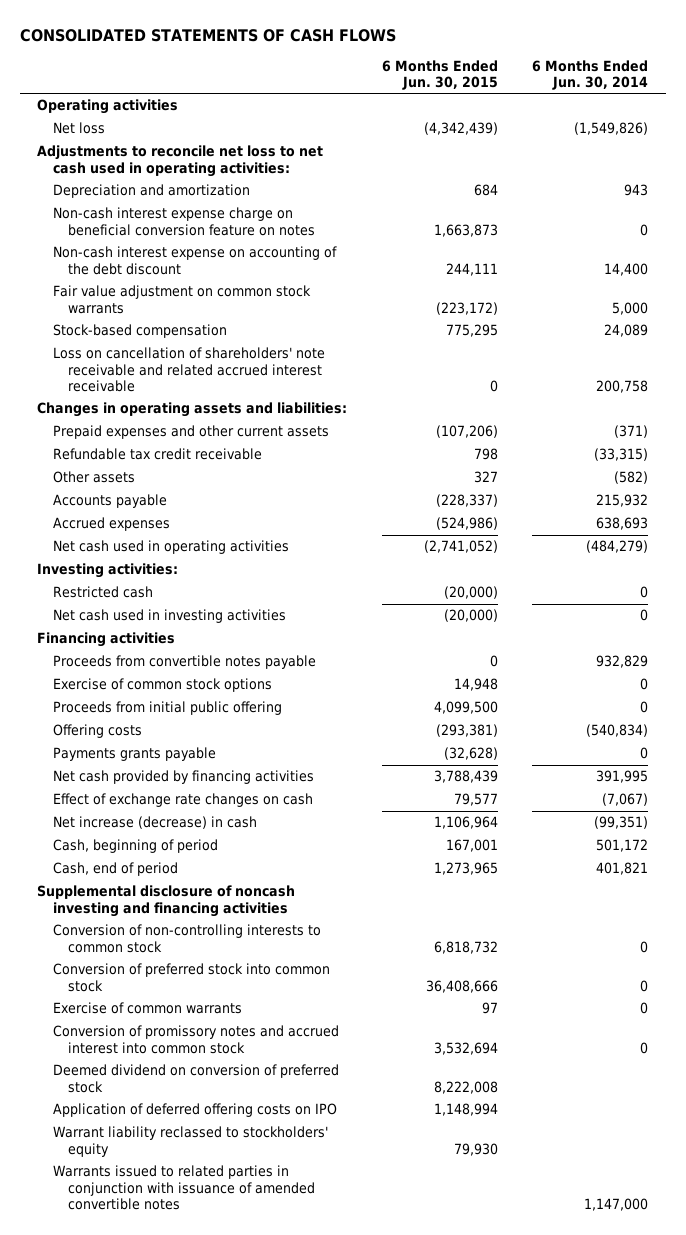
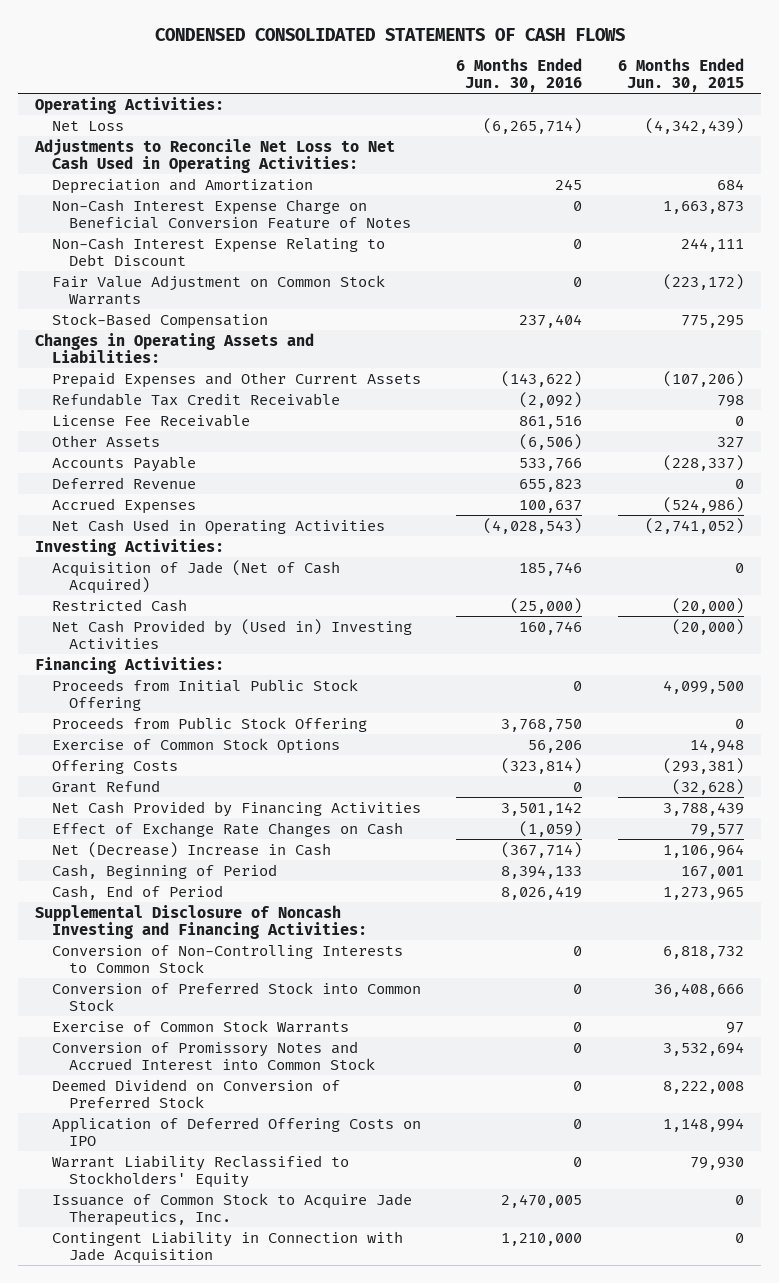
- CONSOLIDATED STATEMENTS OF CASH FLOWS
+ CONDENSED CONSOLIDATED STATEMENTS OF CASH FLOWS
- | 6 Months Ended Jun. 30, 2015 | 6 Months Ended Jun. 30, 2014
+ | 6 Months Ended Jun. 30, 2016 | 6 Months Ended Jun. 30, 2015
- Operating activities
- Net loss | (4,342,439) | (1,549,826)
- Adjustments to reconcile net loss to net cash used in operating activities:
- Depreciation and amortization | 684 | 943
- Non-cash interest expense charge on beneficial conversion feature on notes | 1,663,873 | 0
- Non-cash interest expense on accounting of the debt discount | 244,111 | 14,400
- Fair value adjustment on common stock warrants | (223,172) | 5,000
- Stock-based compensation | 775,295 | 24,089
- Loss on cancellation of shareholders' note receivable and related accrued interest receivable | 0 | 200,758
- Changes in operating assets and liabilities:
- Prepaid expenses and other current assets | (107,206) | (371)
- Refundable tax credit receivable | 798 | (33,315)
- Other assets | 327 | (582)
- Accounts payable | (228,337) | 215,932
- Accrued expenses | (524,986) | 638,693
- Net cash used in operating activities | (2,741,052) | (484,279)
- Investing activities:
- Restricted cash | (20,000) | 0
- Net cash used in investing activities | (20,000) | 0
- Financing activities
- Proceeds from convertible notes payable | 0 | 932,829
- Exercise of common stock options | 14,948 | 0
- Proceeds from initial public offering | 4,099,500 | 0
- Offering costs | (293,381) | (540,834)
- Payments grants payable | (32,628) | 0
- Net cash provided by financing activities | 3,788,439 | 391,995
- Effect of exchange rate changes on cash | 79,577 | (7,067)
- Net increase (decrease) in cash | 1,106,964 | (99,351)
- Cash, beginning of period | 167,001 | 501,172
- Cash, end of period | 1,273,965 | 401,821
- Supplemental disclosure of noncash investing and financing activities
- Conversion of non-controlling interests to common stock | 6,818,732 | 0
- Conversion of preferred stock into common stock | 36,408,666 | 0
- Exercise of common warrants | 97 | 0
- Conversion of promissory notes and accrued interest into common stock | 3,532,694 | 0
- Deemed dividend on conversion of preferred stock | 8,222,008 |
- Application of deferred offering costs on IPO | 1,148,994 |
- Warrant liability reclassed to stockholders' equity | 79,930 |
- Warrants issued to related parties in conjunction with issuance of amended convertible notes | | 1,147,000
+ Operating Activities:
+ Net Loss | (6,265,714) | (4,342,439)
+ Adjustments to Reconcile Net Loss to Net Cash Used in Operating Activities:
+ Depreciation and Amortization | 245 | 684
+ Non-Cash Interest Expense Charge on Beneficial Conversion Feature of Notes | 0 | 1,663,873
+ Non-Cash Interest Expense Relating to Debt Discount | 0 | 244,111
+ Fair Value Adjustment on Common Stock Warrants | 0 | (223,172)
+ Stock-Based Compensation | 237,404 | 775,295
+ Changes in Operating Assets and Liabilities:
+ Prepaid Expenses and Other Current Assets | (143,622) | (107,206)
+ Refundable Tax Credit Receivable | (2,092) | 798
+ License Fee Receivable | 861,516 | 0
+ Other Assets | (6,506) | 327
+ Accounts Payable | 533,766 | (228,337)
+ Deferred Revenue | 655,823 | 0
+ Accrued Expenses | 100,637 | (524,986)
+ Net Cash Used in Operating Activities | (4,028,543) | (2,741,052)
+ Investing Activities:
+ Acquisition of Jade (Net of Cash Acquired) | 185,746 | 0
+ Restricted Cash | (25,000) | (20,000)
+ Net Cash Provided by (Used in) Investing Activities | 160,746 | (20,000)
+ Financing Activities:
+ Proceeds from Initial Public Stock Offering | 0 | 4,099,500
+ Proceeds from Public Stock Offering | 3,768,750 | 0
+ Exercise of Common Stock Options | 56,206 | 14,948
+ Offering Costs | (323,814) | (293,381)
+ Grant Refund | 0 | (32,628)
+ Net Cash Provided by Financing Activities | 3,501,142 | 3,788,439
+ Effect of Exchange Rate Changes on Cash | (1,059) | 79,577
+ Net (Decrease) Increase in Cash | (367,714) | 1,106,964
+ Cash, Beginning of Period | 8,394,133 | 167,001
+ Cash, End of Period | 8,026,419 | 1,273,965
+ Supplemental Disclosure of Noncash Investing and Financing Activities:
+ Conversion of Non-Controlling Interests to Common Stock | 0 | 6,818,732
+ Conversion of Preferred Stock into Common Stock | 0 | 36,408,666
+ Exercise of Common Stock Warrants | 0 | 97
+ Conversion of Promissory Notes and Accrued Interest into Common Stock | 0 | 3,532,694
+ Deemed Dividend on Conversion of Preferred Stock | 0 | 8,222,008
+ Application of Deferred Offering Costs on IPO | 0 | 1,148,994
+ Warrant Liability Reclassified to Stockholders' Equity | 0 | 79,930
+ Issuance of Common Stock to Acquire Jade Therapeutics, Inc. | 2,470,005 | 0
+ Contingent Liability in Connection with Jade Acquisition | 1,210,000 | 0

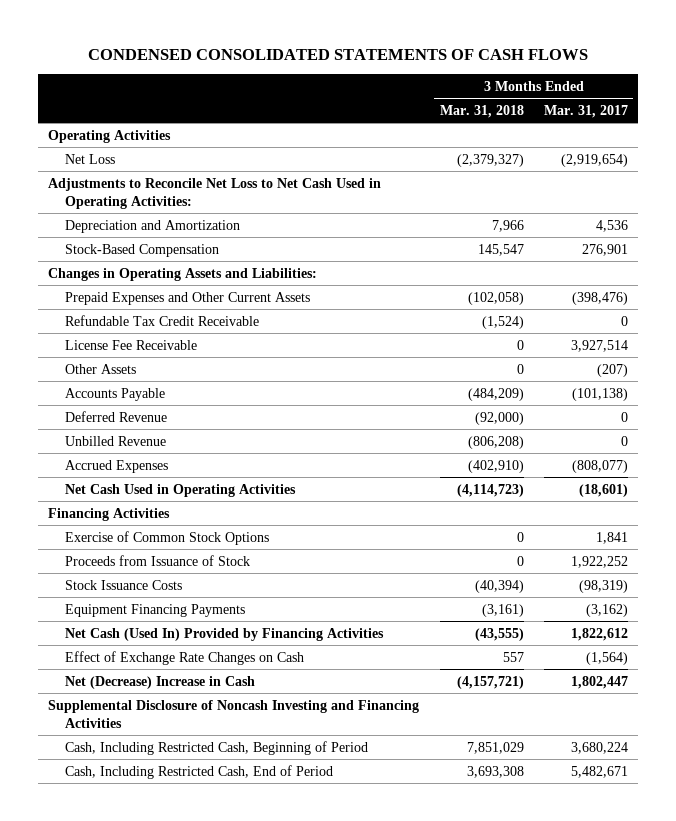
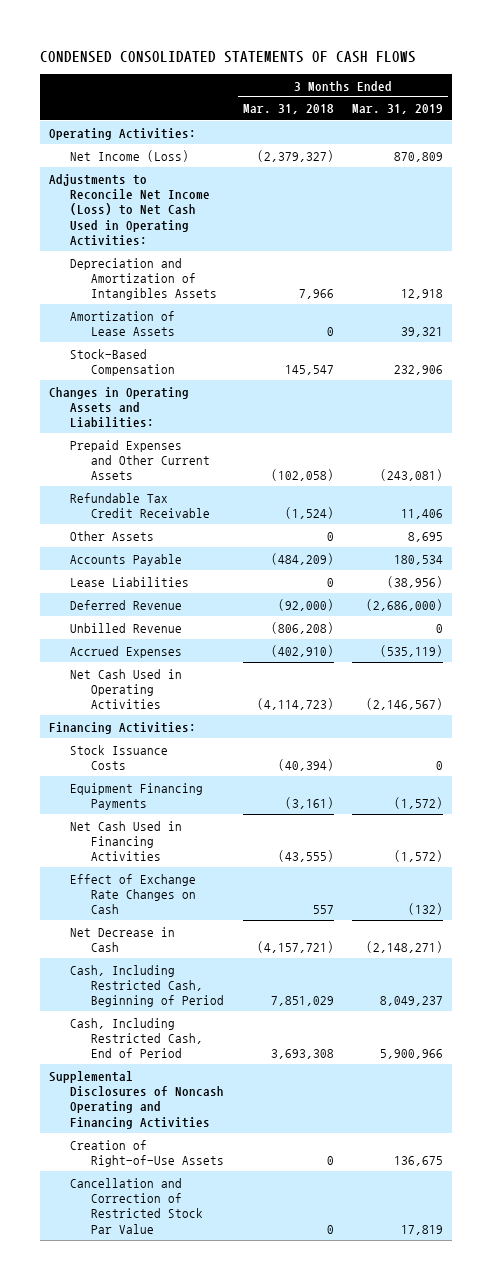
- | 3 Months Ended Mar. 31, 2018 | 3 Months Ended Mar. 31, 2017
+ | 3 Months Ended Mar. 31, 2018 | 3 Months Ended Mar. 31, 2019
- Operating Activities
- Net Loss | (2,379,327) | (2,919,654)
- Adjustments to Reconcile Net Loss to Net Cash Used in Operating Activities:
- Depreciation and Amortization | 7,966 | 4,536
+ Operating Activities:
+ Net Income (Loss) | (2,379,327) | 870,809
+ Adjustments to Reconcile Net Income (Loss) to Net Cash Used in Operating Activities:
+ Depreciation and Amortization of Intangibles Assets | 7,966 | 12,918
+ Amortization of Lease Assets | 0 | 39,321
- License Fee Receivable | 0 | 3,927,514
+ Lease Liabilities | 0 | (38,956)
- Financing Activities
- Exercise of Common Stock Options | 0 | 1,841
- Proceeds from Issuance of Stock | 0 | 1,922,252
+ Financing Activities:
- Net Cash (Used In) Provided by Financing Activities | (43,555) | 1,822,612
+ Net Cash Used in Financing Activities | (43,555) | (1,572)
- Net (Decrease) Increase in Cash | (4,157,721) | 1,802,447
- Supplemental Disclosure of Noncash Investing and Financing Activities
+ Net Decrease in Cash | (4,157,721) | (2,148,271)
+ Supplemental Disclosures of Noncash Operating and Financing Activities
+ Creation of Right-of-Use Assets | 0 | 136,675
+ Cancellation and Correction of Restricted Stock Par Value | 0 | 17,819

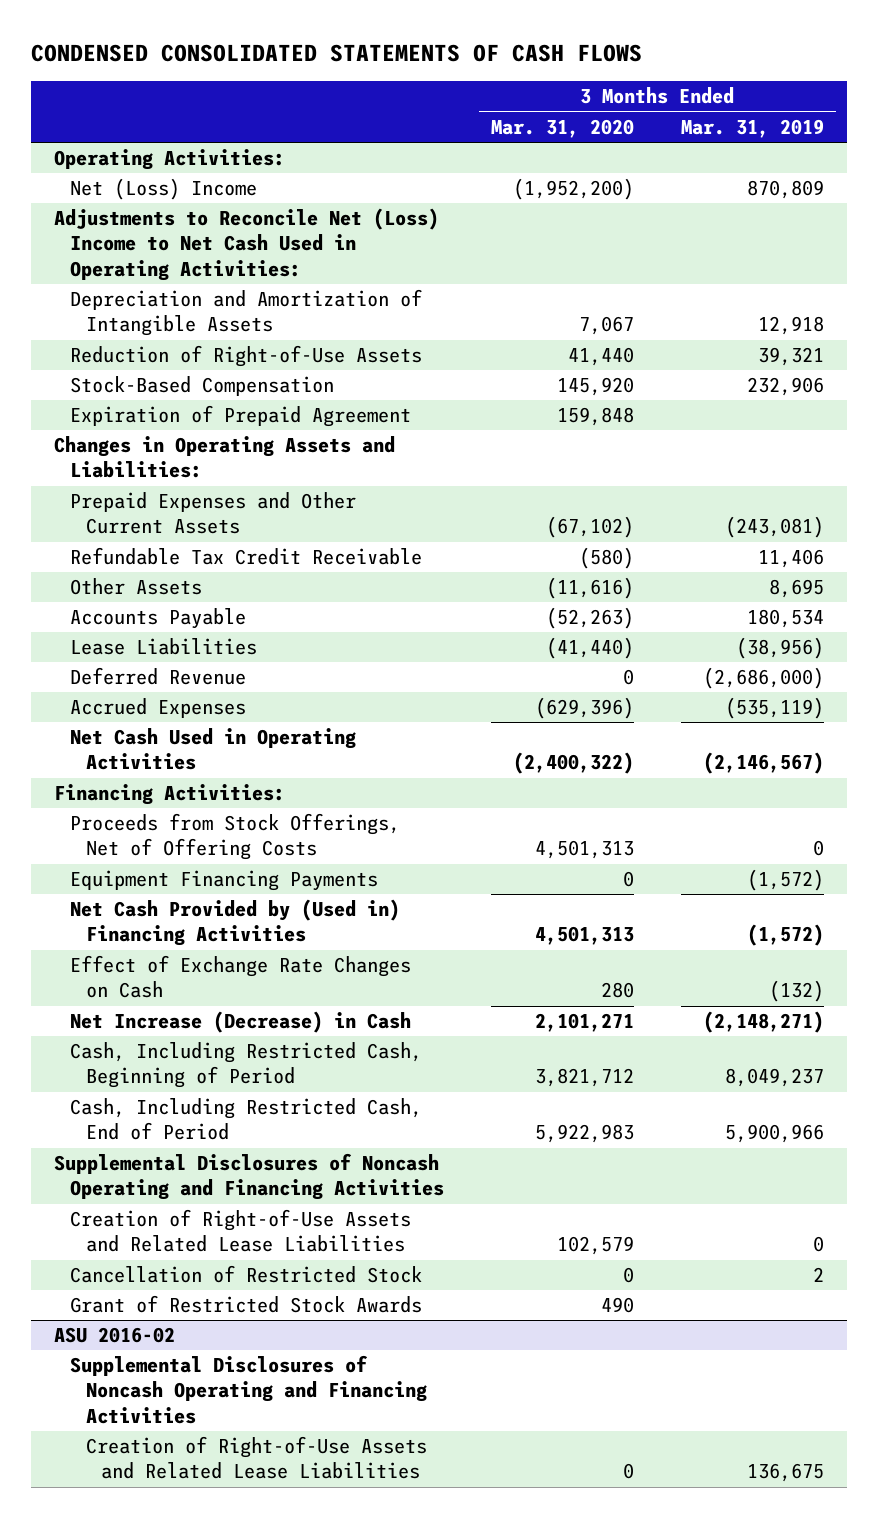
- | 3 Months Ended Mar. 31, 2018 | 3 Months Ended Mar. 31, 2019
+ | 3 Months Ended Mar. 31, 2020 | 3 Months Ended Mar. 31, 2019
- Net Income (Loss) | (2,379,327) | 870,809
- Adjustments to Reconcile Net Income (Loss) to Net Cash Used in Operating Activities:
- Depreciation and Amortization of Intangibles Assets | 7,966 | 12,918
- Amortization of Lease Assets | 0 | 39,321
+ Net (Loss) Income | (1,952,200) | 870,809
+ Adjustments to Reconcile Net (Loss) Income to Net Cash Used in Operating Activities:
+ Depreciation and Amortization of Intangible Assets | 7,067 | 12,918
+ Reduction of Right-of-Use Assets | 41,440 | 39,321
+ Expiration of Prepaid Agreement | 159,848 |
- Unbilled Revenue | (806,208) | 0
- Stock Issuance Costs | (40,394) | 0
+ Proceeds from Stock Offerings, Net of Offering Costs | 4,501,313 | 0
- Net Cash Used in Financing Activities | (43,555) | (1,572)
+ Net Cash Provided by (Used in) Financing Activities | 4,501,313 | (1,572)
- Net Decrease in Cash | (4,157,721) | (2,148,271)
+ Net Increase (Decrease) in Cash | 2,101,271 | (2,148,271)
- Creation of Right-of-Use Assets | 0 | 136,675
- Cancellation and Correction of Restricted Stock Par Value | 0 | 17,819
+ Creation of Right-of-Use Assets and Related Lease Liabilities | 102,579 | 0
+ Cancellation of Restricted Stock | 0 | 2
+ Grant of Restricted Stock Awards | 490 |
+ ASU 2016-02
+ Supplemental Disclosures of Noncash Operating and Financing Activities
+ Creation of Right-of-Use Assets and Related Lease Liabilities | 0 | 136,675

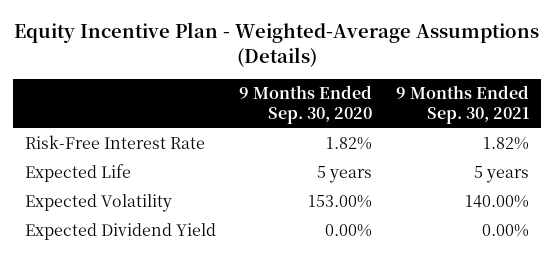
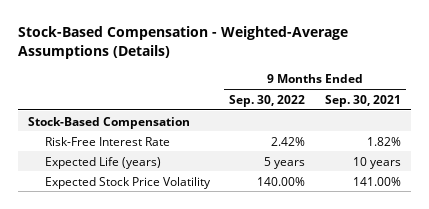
- Equity Incentive Plan - Weighted-Average Assumptions (Details)
+ Stock-Based Compensation - Weighted-Average Assumptions (Details)
- | 9 Months Ended Sep. 30, 2020 | 9 Months Ended Sep. 30, 2021
+ | 9 Months Ended Sep. 30, 2022 | 9 Months Ended Sep. 30, 2021
+ Stock-Based Compensation
- Expected Life | 5 years | 5 years
- Expected Volatility | 153.00% | 140.00%
- Expected Dividend Yield | 0.00% | 0.00%
+ Expected Life (years) | 5 years | 10 years
+ Expected Stock Price Volatility | 140.00% | 141.00%

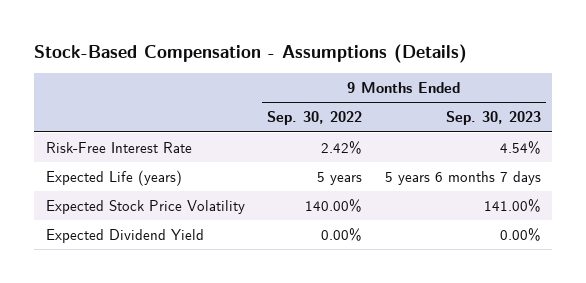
- Stock-Based Compensation - Weighted-Average Assumptions (Details)
+ Stock-Based Compensation - Assumptions (Details)
- | 9 Months Ended Sep. 30, 2022 | 9 Months Ended Sep. 30, 2021
+ | 9 Months Ended Sep. 30, 2022 | 9 Months Ended Sep. 30, 2023
- Stock-Based Compensation
+ Expected Dividend Yield | 0.00% | 0.00%

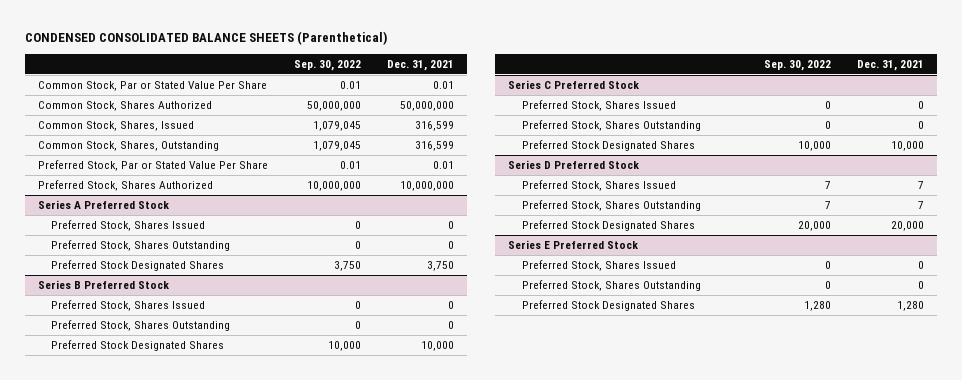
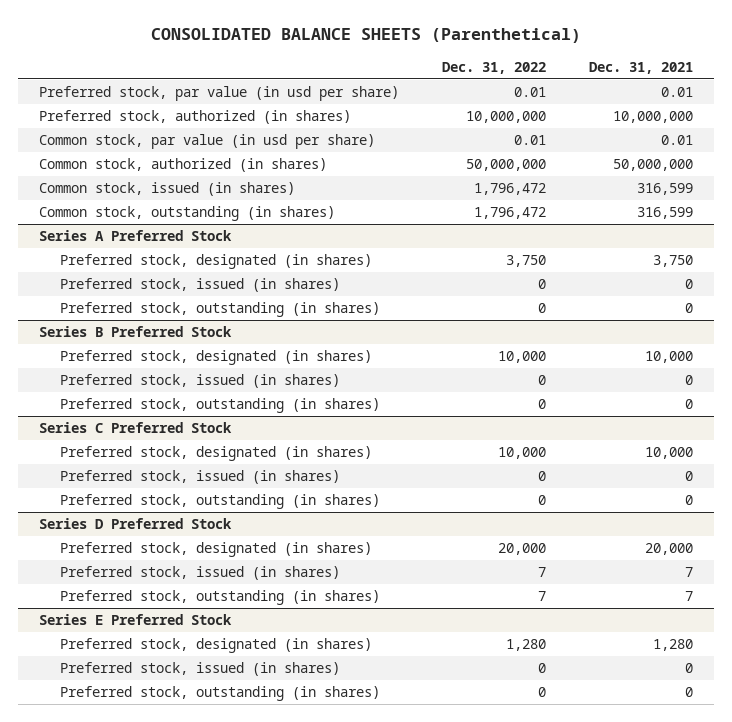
- CONDENSED CONSOLIDATED BALANCE SHEETS (Parenthetical)
+ CONSOLIDATED BALANCE SHEETS (Parenthetical)
- | Sep. 30, 2022 | Dec. 31, 2021
+ | Dec. 31, 2022 | Dec. 31, 2021
- Common Stock, Par or Stated Value Per Share | 0.01 | 0.01
- Common Stock, Shares Authorized | 50,000,000 | 50,000,000
- Common Stock, Shares, Issued | 1,079,045 | 316,599
- Common Stock, Shares, Outstanding | 1,079,045 | 316,599
- Preferred Stock, Par or Stated Value Per Share | 0.01 | 0.01
- Preferred Stock, Shares Authorized | 10,000,000 | 10,000,000
+ Preferred stock, par value (in usd per share) | 0.01 | 0.01
+ Preferred stock, authorized (in shares) | 10,000,000 | 10,000,000
+ Common stock, par value (in usd per share) | 0.01 | 0.01
+ Common stock, authorized (in shares) | 50,000,000 | 50,000,000
+ Common stock, issued (in shares) | 1,796,472 | 316,599
+ Common stock, outstanding (in shares) | 1,796,472 | 316,599
@ Series A Preferred Stock
- Preferred Stock, Shares Issued | 0 | 0
- Preferred Stock, Shares Outstanding | 0 | 0
- Preferred Stock Designated Shares | 3,750 | 3,750
+ Preferred stock, designated (in shares) | 3,750 | 3,750
+ Preferred stock, issued (in shares) | 0 | 0
+ Preferred stock, outstanding (in shares) | 0 | 0
@ Series B Preferred Stock
- Preferred Stock, Shares Issued | 0 | 0
- Preferred Stock, Shares Outstanding | 0 | 0
- Preferred Stock Designated Shares | 10,000 | 10,000
+ Preferred stock, designated (in shares) | 10,000 | 10,000
+ Preferred stock, issued (in shares) | 0 | 0
+ Preferred stock, outstanding (in shares) | 0 | 0
@ Series C Preferred Stock
- Preferred Stock, Shares Issued | 0 | 0
- Preferred Stock, Shares Outstanding | 0 | 0
- Preferred Stock Designated Shares | 10,000 | 10,000
+ Preferred stock, designated (in shares) | 10,000 | 10,000
+ Preferred stock, issued (in shares) | 0 | 0
+ Preferred stock, outstanding (in shares) | 0 | 0
@ Series D Preferred Stock
- Preferred Stock, Shares Issued | 7 | 7
- Preferred Stock, Shares Outstanding | 7 | 7
- Preferred Stock Designated Shares | 20,000 | 20,000
+ Preferred stock, designated (in shares) | 20,000 | 20,000
+ Preferred stock, issued (in shares) | 7 | 7
+ Preferred stock, outstanding (in shares) | 7 | 7
@ Series E Preferred Stock
- Preferred Stock, Shares Issued | 0 | 0
- Preferred Stock, Shares Outstanding | 0 | 0
- Preferred Stock Designated Shares | 1,280 | 1,280
+ Preferred stock, designated (in shares) | 1,280 | 1,280
+ Preferred stock, issued (in shares) | 0 | 0
+ Preferred stock, outstanding (in shares) | 0 | 0

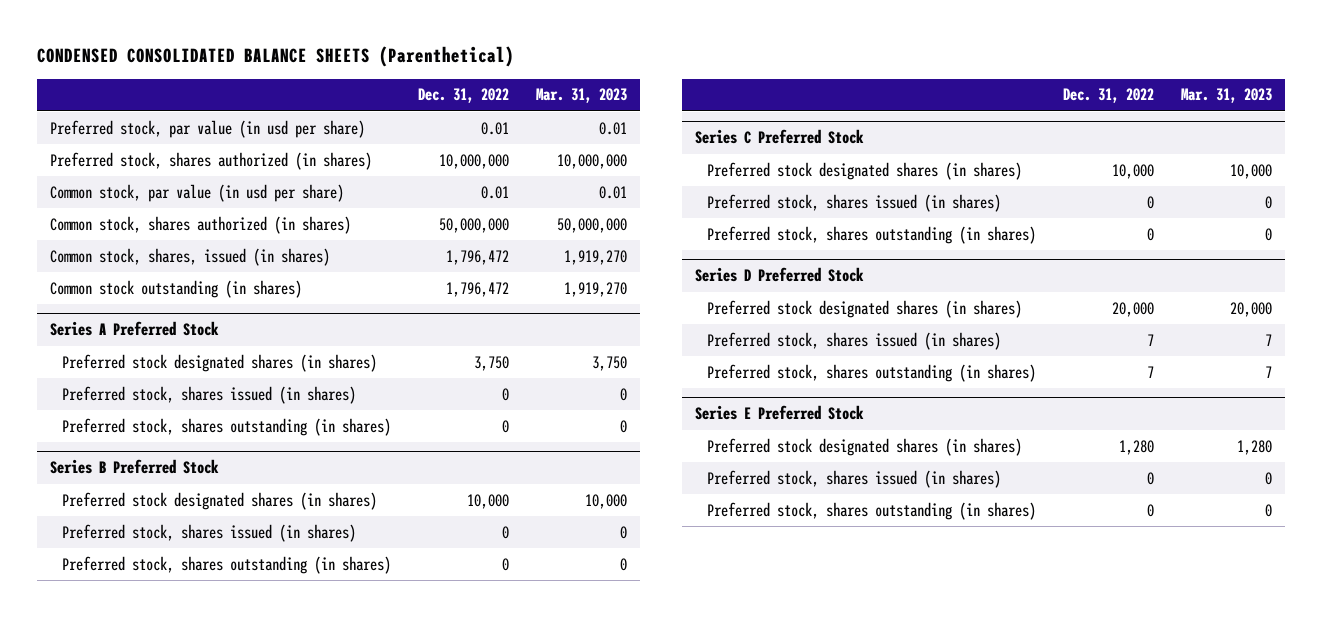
- CONSOLIDATED BALANCE SHEETS (Parenthetical)
+ CONDENSED CONSOLIDATED BALANCE SHEETS (Parenthetical)
- | Dec. 31, 2022 | Dec. 31, 2021
+ | Dec. 31, 2022 | Mar. 31, 2023
- Preferred stock, authorized (in shares) | 10,000,000 | 10,000,000
+ Preferred stock, shares authorized (in shares) | 10,000,000 | 10,000,000
- Common stock, authorized (in shares) | 50,000,000 | 50,000,000
- Common stock, issued (in shares) | 1,796,472 | 316,599
- Common stock, outstanding (in shares) | 1,796,472 | 316,599
+ Common stock, shares authorized (in shares) | 50,000,000 | 50,000,000
+ Common stock, shares, issued (in shares) | 1,796,472 | 1,919,270
+ Common stock outstanding (in shares) | 1,796,472 | 1,919,270
@ Series A Preferred Stock
- Preferred stock, designated (in shares) | 3,750 | 3,750
- Preferred stock, issued (in shares) | 0 | 0
- Preferred stock, outstanding (in shares) | 0 | 0
+ Preferred stock designated shares (in shares) | 3,750 | 3,750
+ Preferred stock, shares issued (in shares) | 0 | 0
+ Preferred stock, shares outstanding (in shares) | 0 | 0
@ Series B Preferred Stock
- Preferred stock, designated (in shares) | 10,000 | 10,000
- Preferred stock, issued (in shares) | 0 | 0
- Preferred stock, outstanding (in shares) | 0 | 0
+ Preferred stock designated shares (in shares) | 10,000 | 10,000
+ Preferred stock, shares issued (in shares) | 0 | 0
+ Preferred stock, shares outstanding (in shares) | 0 | 0
@ Series C Preferred Stock
- Preferred stock, designated (in shares) | 10,000 | 10,000
- Preferred stock, issued (in shares) | 0 | 0
- Preferred stock, outstanding (in shares) | 0 | 0
+ Preferred stock designated shares (in shares) | 10,000 | 10,000
+ Preferred stock, shares issued (in shares) | 0 | 0
+ Preferred stock, shares outstanding (in shares) | 0 | 0
@ Series D Preferred Stock
- Preferred stock, designated (in shares) | 20,000 | 20,000
- Preferred stock, issued (in shares) | 7 | 7
- Preferred stock, outstanding (in shares) | 7 | 7
+ Preferred stock designated shares (in shares) | 20,000 | 20,000
+ Preferred stock, shares issued (in shares) | 7 | 7
+ Preferred stock, shares outstanding (in shares) | 7 | 7
@ Series E Preferred Stock
- Preferred stock, designated (in shares) | 1,280 | 1,280
- Preferred stock, issued (in shares) | 0 | 0
- Preferred stock, outstanding (in shares) | 0 | 0
+ Preferred stock designated shares (in shares) | 1,280 | 1,280
+ Preferred stock, shares issued (in shares) | 0 | 0
+ Preferred stock, shares outstanding (in shares) | 0 | 0

